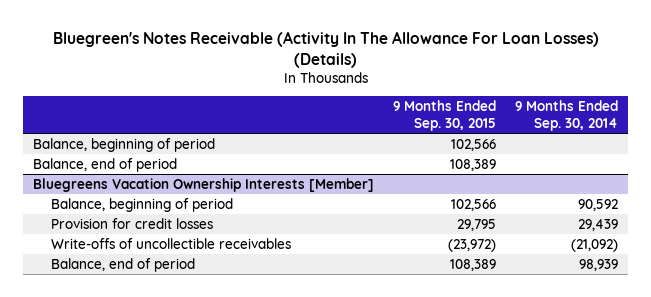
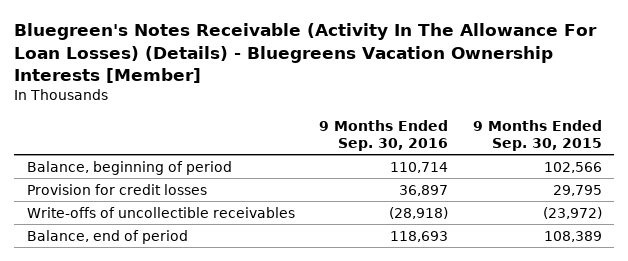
- Bluegreen's Notes Receivable (Activity In The Allowance For Loan Losses) (Details)
+ Bluegreen's Notes Receivable (Activity In The Allowance For Loan Losses) (Details) - Bluegreens Vacation Ownership Interests [Member]
- | 9 Months Ended Sep. 30, 2015 | 9 Months Ended Sep. 30, 2014
+ | 9 Months Ended Sep. 30, 2016 | 9 Months Ended Sep. 30, 2015
- Balance, end of period | 108,389 |
- Bluegreens Vacation Ownership Interests [Member]
- Balance, beginning of period | 102,566 | 90,592

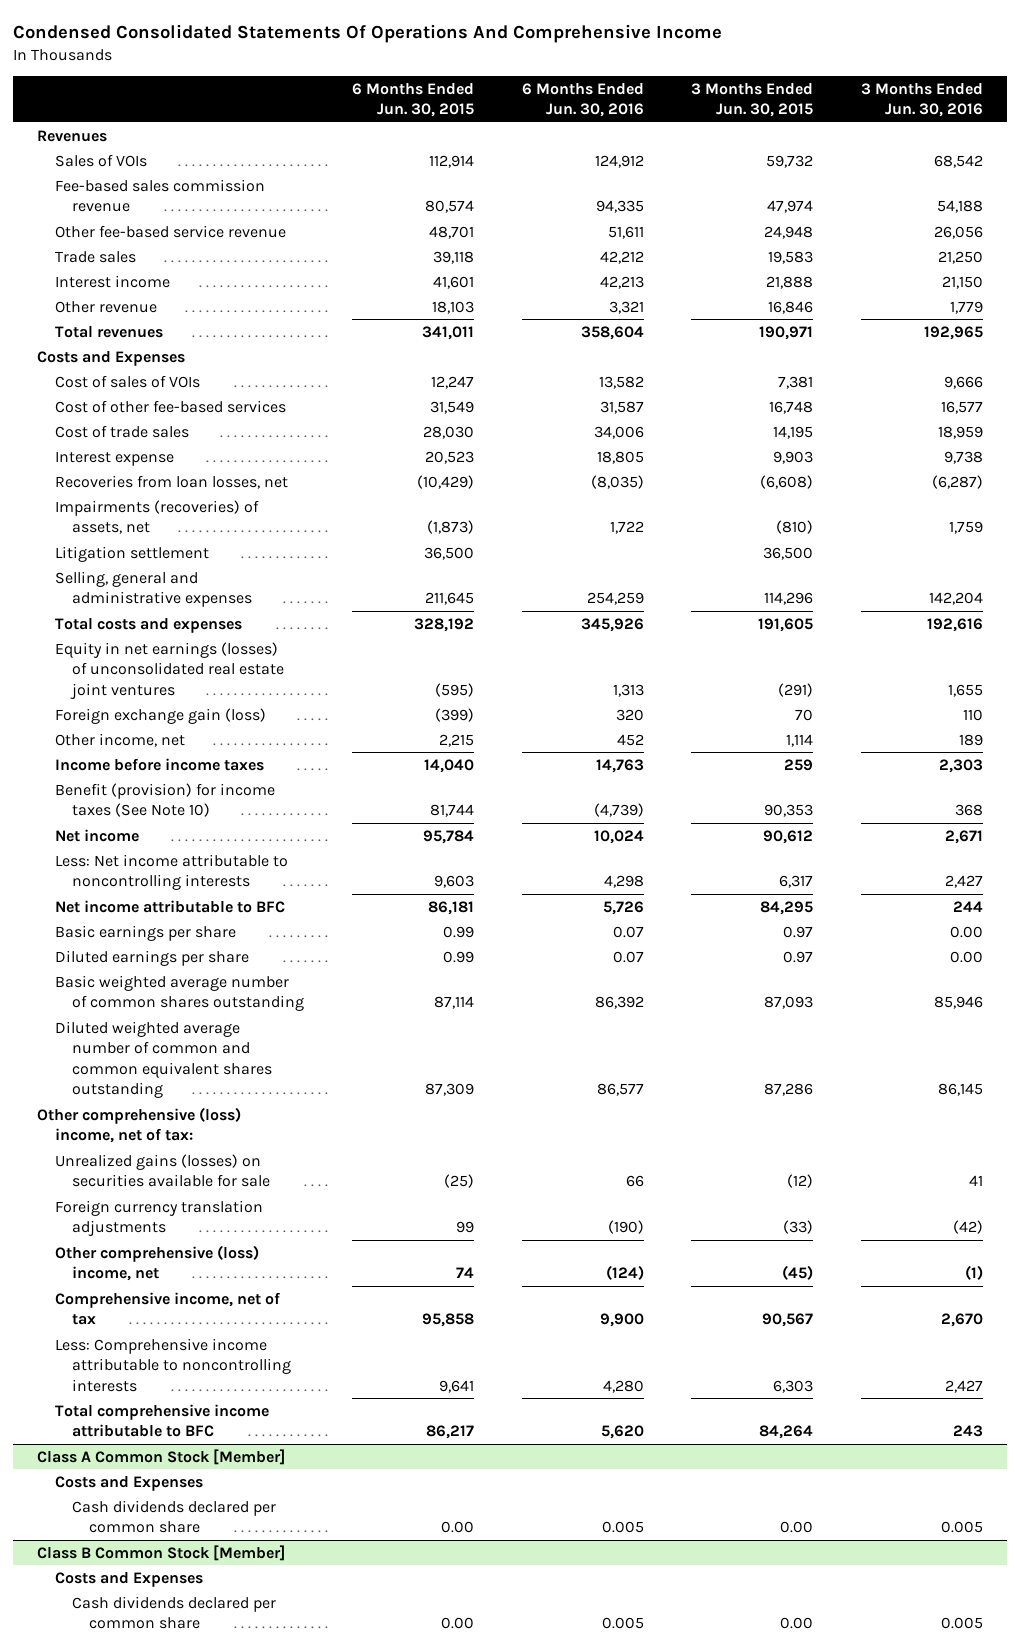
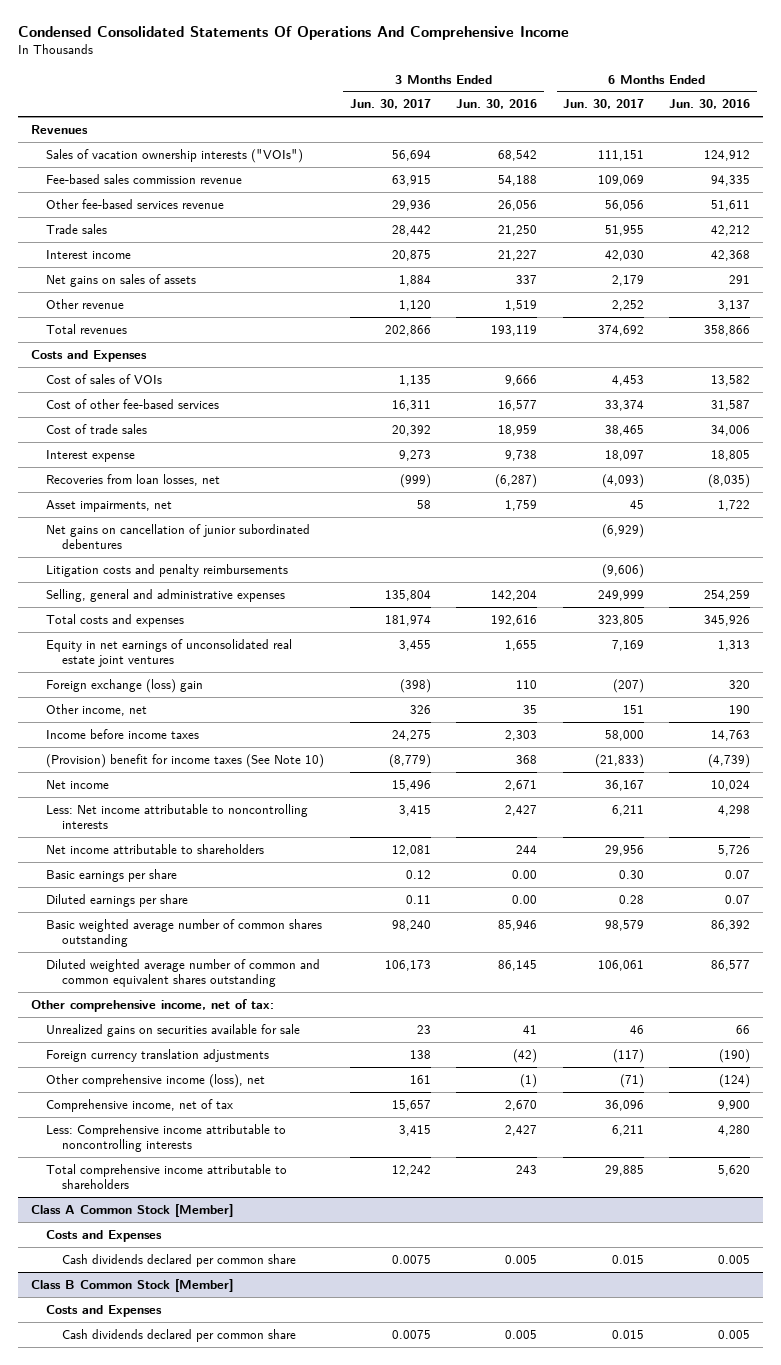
- | 6 Months Ended Jun. 30, 2015 | 6 Months Ended Jun. 30, 2016 | 3 Months Ended Jun. 30, 2015 | 3 Months Ended Jun. 30, 2016
+ | 3 Months Ended Jun. 30, 2017 | 3 Months Ended Jun. 30, 2016 | 6 Months Ended Jun. 30, 2017 | 6 Months Ended Jun. 30, 2016
- Sales of VOIs | 112,914 | 124,912 | 59,732 | 68,542
+ Sales of vacation ownership interests ("VOIs") | 56,694 | 68,542 | 111,151 | 124,912
- Other fee-based service revenue | 48,701 | 51,611 | 24,948 | 26,056
+ Other fee-based services revenue | 29,936 | 26,056 | 56,056 | 51,611
- Interest income | 41,601 | 42,213 | 21,888 | 21,150
- Other revenue | 18,103 | 3,321 | 16,846 | 1,779
- Total revenues | 341,011 | 358,604 | 190,971 | 192,965
+ Interest income | 20,875 | 21,227 | 42,030 | 42,368
+ Net gains on sales of assets | 1,884 | 337 | 2,179 | 291
+ Other revenue | 1,120 | 1,519 | 2,252 | 3,137
+ Total revenues | 202,866 | 193,119 | 374,692 | 358,866
- Impairments (recoveries) of assets, net | (1,873) | 1,722 | (810) | 1,759
- Litigation settlement | 36,500 | | 36,500 |
+ Asset impairments, net | 58 | 1,759 | 45 | 1,722
+ Net gains on cancellation of junior subordinated debentures | | | (6,929) |
+ Litigation costs and penalty reimbursements | | | (9,606) |
- Equity in net earnings (losses) of unconsolidated real estate joint ventures | (595) | 1,313 | (291) | 1,655
- Foreign exchange gain (loss) | (399) | 320 | 70 | 110
- Other income, net | 2,215 | 452 | 1,114 | 189
+ Equity in net earnings of unconsolidated real estate joint ventures | 3,455 | 1,655 | 7,169 | 1,313
+ Foreign exchange (loss) gain | (398) | 110 | (207) | 320
+ Other income, net | 326 | 35 | 151 | 190
- Benefit (provision) for income taxes (See Note 10) | 81,744 | (4,739) | 90,353 | 368
+ (Provision) benefit for income taxes (See Note 10) | (8,779) | 368 | (21,833) | (4,739)
- Net income attributable to BFC | 86,181 | 5,726 | 84,295 | 244
+ Net income attributable to shareholders | 12,081 | 244 | 29,956 | 5,726
- Other comprehensive (loss) income, net of tax:
- Unrealized gains (losses) on securities available for sale | (25) | 66 | (12) | 41
+ Other comprehensive income, net of tax:
+ Unrealized gains on securities available for sale | 23 | 41 | 46 | 66
- Other comprehensive (loss) income, net | 74 | (124) | (45) | (1)
+ Other comprehensive income (loss), net | 161 | (1) | (71) | (124)
- Total comprehensive income attributable to BFC | 86,217 | 5,620 | 84,264 | 243
+ Total comprehensive income attributable to shareholders | 12,242 | 243 | 29,885 | 5,620

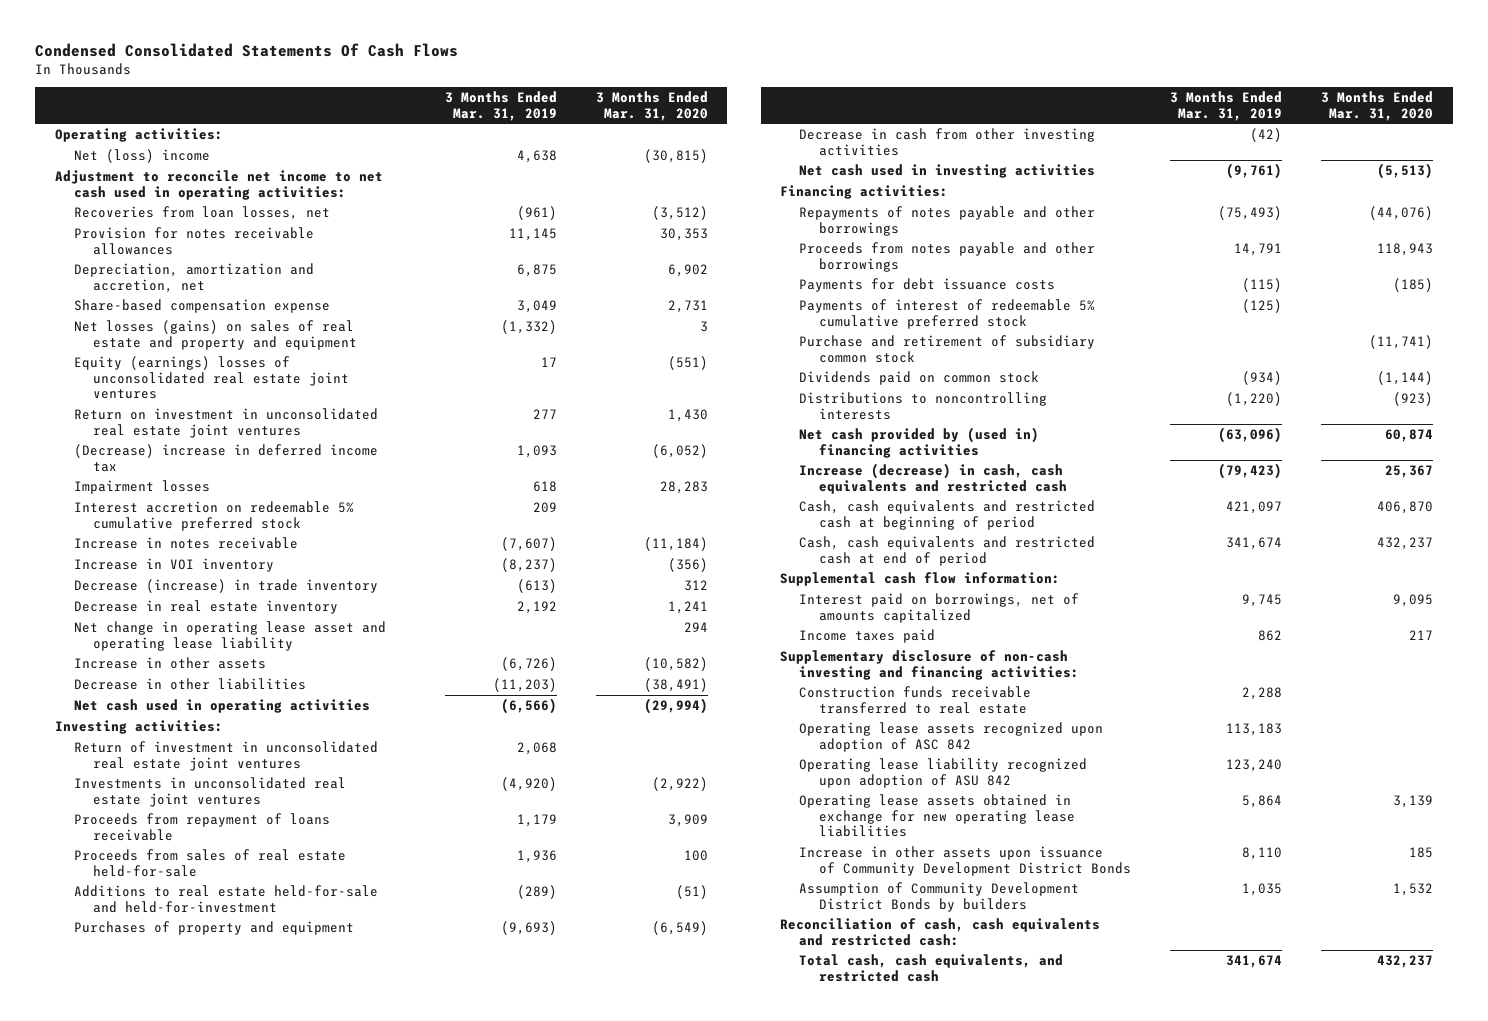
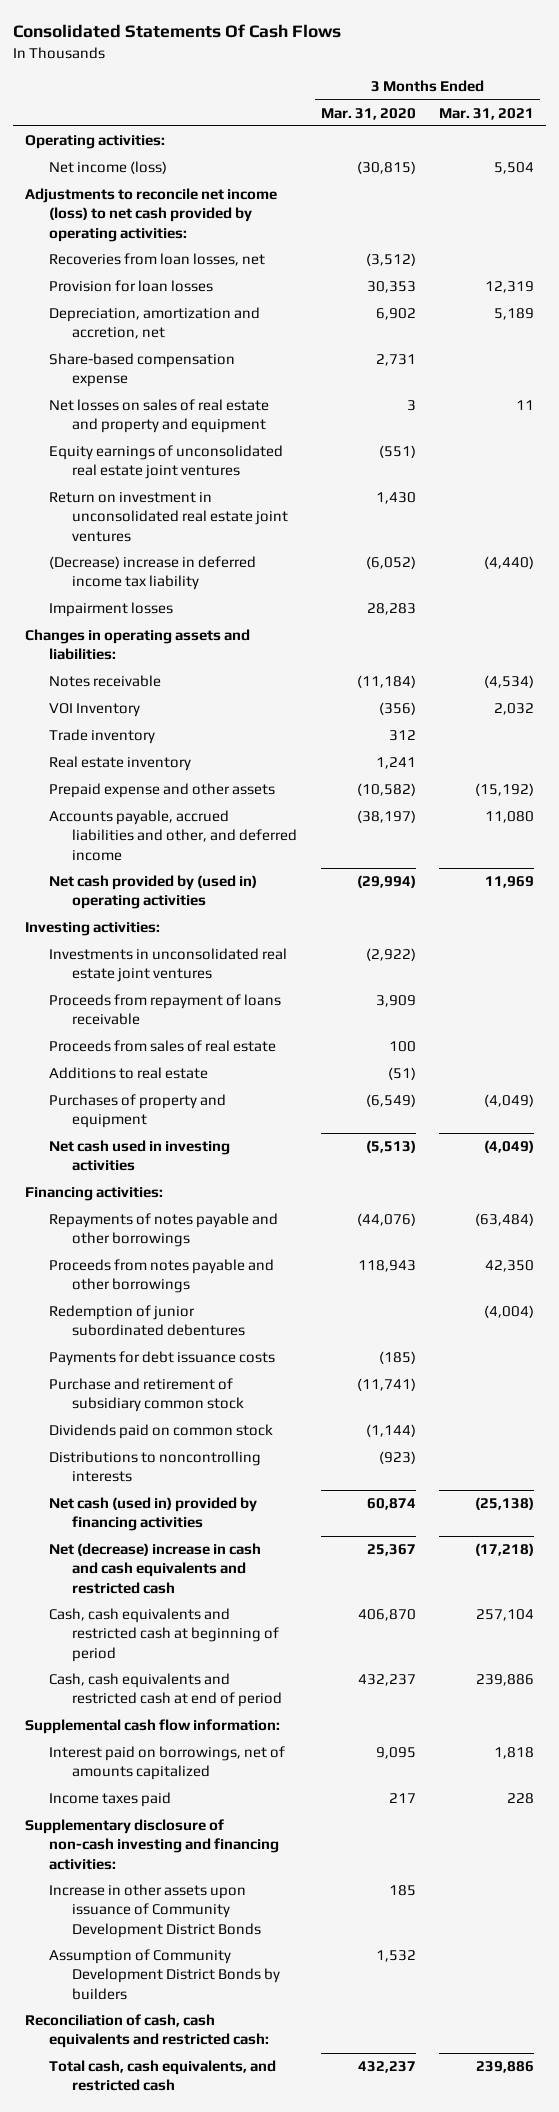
- Condensed Consolidated Statements Of Cash Flows
+ Consolidated Statements Of Cash Flows
- | 3 Months Ended Mar. 31, 2019 | 3 Months Ended Mar. 31, 2020
+ | 3 Months Ended Mar. 31, 2020 | 3 Months Ended Mar. 31, 2021
- Net (loss) income | 4,638 | (30,815)
- Adjustment to reconcile net income to net cash used in operating activities:
+ Net income (loss) | (30,815) | 5,504
+ Adjustments to reconcile net income (loss) to net cash provided by operating activities:
- Provision for notes receivable allowances | 11,145 | 30,353
+ Provision for loan losses | 30,353 | 12,319
- Net losses (gains) on sales of real estate and property and equipment | (1,332) | 3
- Equity (earnings) losses of unconsolidated real estate joint ventures | 17 | (551)
+ Net losses on sales of real estate and property and equipment | 3 | 11
+ Equity earnings of unconsolidated real estate joint ventures | (551) |
- (Decrease) increase in deferred income tax | 1,093 | (6,052)
+ (Decrease) increase in deferred income tax liability | (6,052) | (4,440)
- Interest accretion on redeemable 5% cumulative preferred stock | 209 |
- Increase in notes receivable | (7,607) | (11,184)
- Increase in VOI inventory | (8,237) | (356)
- Decrease (increase) in trade inventory | (613) | 312
- Decrease in real estate inventory | 2,192 | 1,241
- Net change in operating lease asset and operating lease liability | | 294
- Increase in other assets | (6,726) | (10,582)
- Decrease in other liabilities | (11,203) | (38,491)
- Net cash used in operating activities | (6,566) | (29,994)
+ Changes in operating assets and liabilities:
+ Notes receivable | (11,184) | (4,534)
+ VOI Inventory | (356) | 2,032
+ Trade inventory | 312 |
+ Real estate inventory | 1,241 |
+ Prepaid expense and other assets | (10,582) | (15,192)
+ Accounts payable, accrued liabilities and other, and deferred income | (38,197) | 11,080
+ Net cash provided by (used in) operating activities | (29,994) | 11,969
- Return of investment in unconsolidated real estate joint ventures | 2,068 |
- Proceeds from sales of real estate held-for-sale | 1,936 | 100
- Additions to real estate held-for-sale and held-for-investment | (289) | (51)
+ Proceeds from sales of real estate | 100 |
+ Additions to real estate | (51) |
- Decrease in cash from other investing activities | (42) |
+ Redemption of junior subordinated debentures | | (4,004)
- Payments of interest of redeemable 5% cumulative preferred stock | (125) |
- Net cash provided by (used in) financing activities | (63,096) | 60,874
- Increase (decrease) in cash, cash equivalents and restricted cash | (79,423) | 25,367
+ Net cash (used in) provided by financing activities | 60,874 | (25,138)
+ Net (decrease) increase in cash and cash equivalents and restricted cash | 25,367 | (17,218)
- Construction funds receivable transferred to real estate | 2,288 |
- Operating lease assets recognized upon adoption of ASC 842 | 113,183 |
- Operating lease liability recognized upon adoption of ASU 842 | 123,240 |
- Operating lease assets obtained in exchange for new operating lease liabilities | 5,864 | 3,139

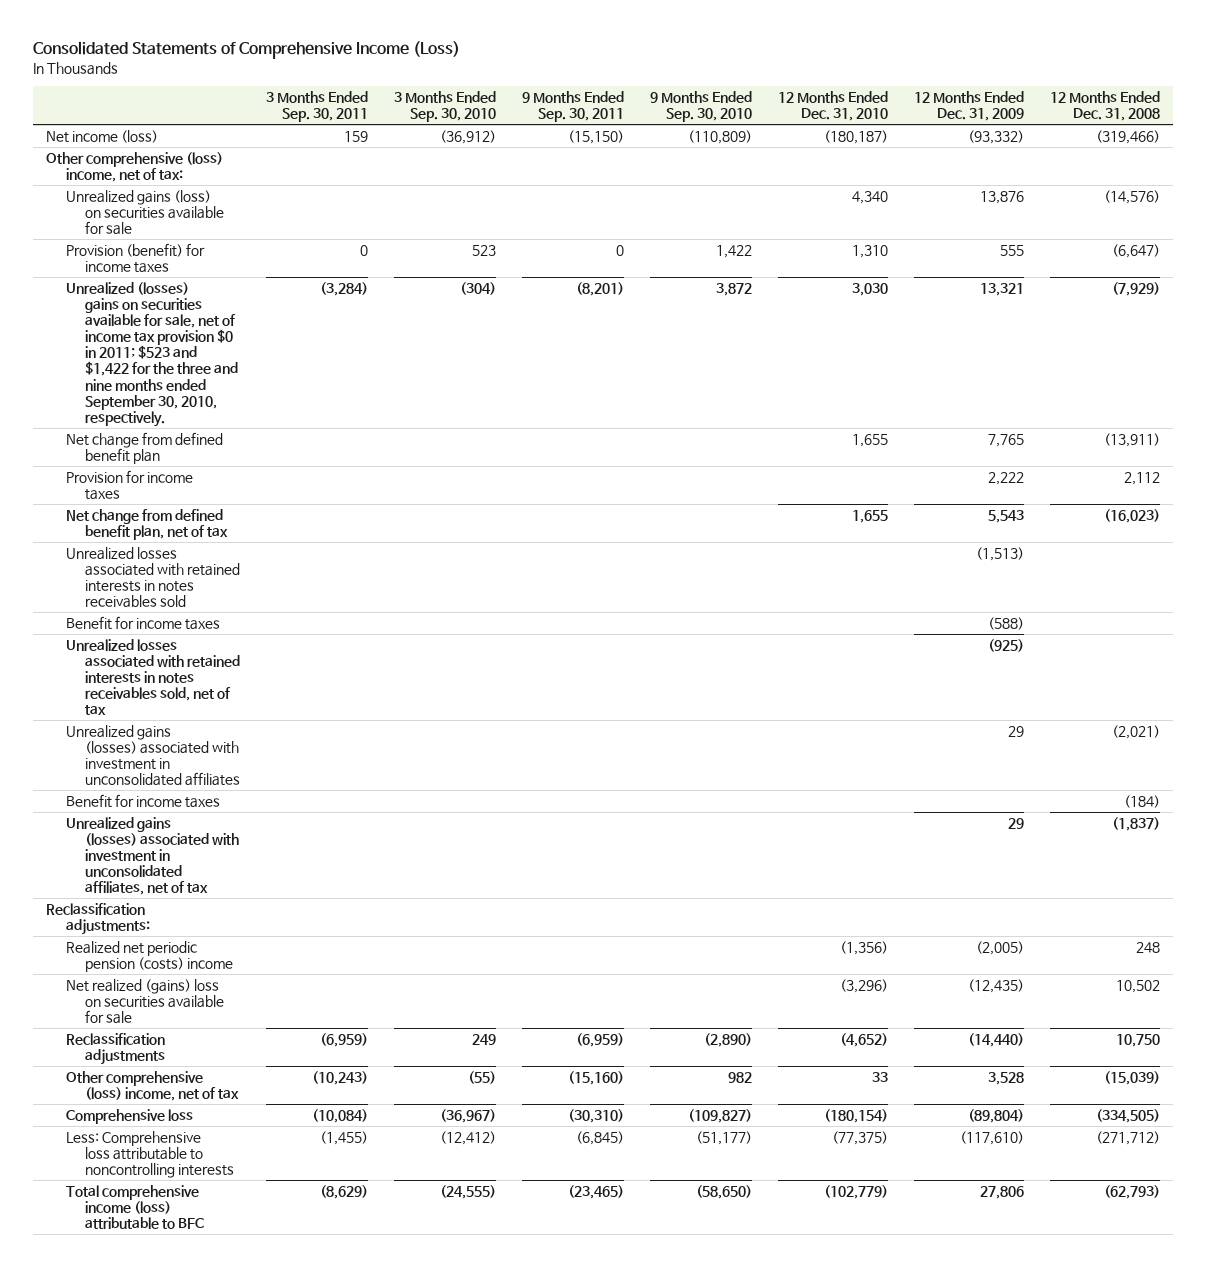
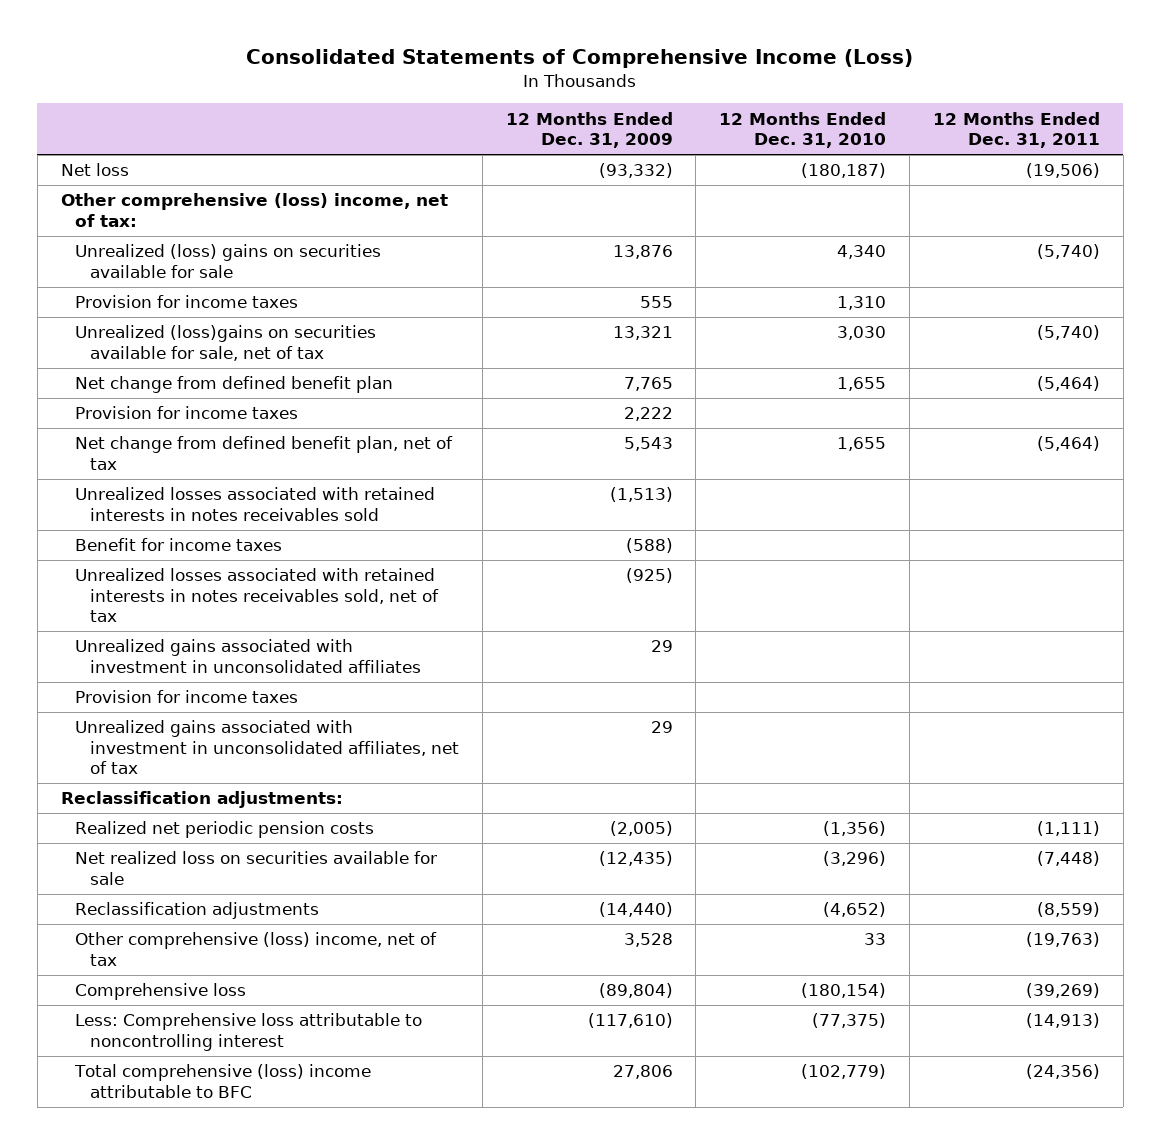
- | 3 Months Ended Sep. 30, 2011 | 3 Months Ended Sep. 30, 2010 | 9 Months Ended Sep. 30, 2011 | 9 Months Ended Sep. 30, 2010 | 12 Months Ended Dec. 31, 2010 | 12 Months Ended Dec. 31, 2009 | 12 Months Ended Dec. 31, 2008
+ | 12 Months Ended Dec. 31, 2009 | 12 Months Ended Dec. 31, 2010 | 12 Months Ended Dec. 31, 2011
- Net income (loss) | 159 | (36,912) | (15,150) | (110,809) | (180,187) | (93,332) | (319,466)
+ Net loss | (93,332) | (180,187) | (19,506)
- Unrealized gains (loss) on securities available for sale | | | | | 4,340 | 13,876 | (14,576)
- Provision (benefit) for income taxes | 0 | 523 | 0 | 1,422 | 1,310 | 555 | (6,647)
- Unrealized (losses) gains on securities available for sale, net of income tax provision $0 in 2011; $523 and $1,422 for the three and nine months ended September 30, 2010, respectively. | (3,284) | (304) | (8,201) | 3,872 | 3,030 | 13,321 | (7,929)
+ Unrealized (loss) gains on securities available for sale | 13,876 | 4,340 | (5,740)
+ Provision for income taxes | 555 | 1,310 |
+ Unrealized (loss)gains on securities available for sale, net of tax | 13,321 | 3,030 | (5,740)
- Unrealized gains (losses) associated with investment in unconsolidated affiliates | | | | | | 29 | (2,021)
- Benefit for income taxes | | | | | | | (184)
- Unrealized gains (losses) associated with investment in unconsolidated affiliates, net of tax | | | | | | 29 | (1,837)
+ Unrealized gains associated with investment in unconsolidated affiliates | 29 | |
+ Provision for income taxes
+ Unrealized gains associated with investment in unconsolidated affiliates, net of tax | 29 | |
- Realized net periodic pension (costs) income | | | | | (1,356) | (2,005) | 248
- Net realized (gains) loss on securities available for sale | | | | | (3,296) | (12,435) | 10,502
+ Realized net periodic pension costs | (2,005) | (1,356) | (1,111)
+ Net realized loss on securities available for sale | (12,435) | (3,296) | (7,448)
- Less: Comprehensive loss attributable to noncontrolling interests | (1,455) | (12,412) | (6,845) | (51,177) | (77,375) | (117,610) | (271,712)
- Total comprehensive income (loss) attributable to BFC | (8,629) | (24,555) | (23,465) | (58,650) | (102,779) | 27,806 | (62,793)
+ Less: Comprehensive loss attributable to noncontrolling interest | (117,610) | (77,375) | (14,913)
+ Total comprehensive (loss) income attributable to BFC | 27,806 | (102,779) | (24,356)

